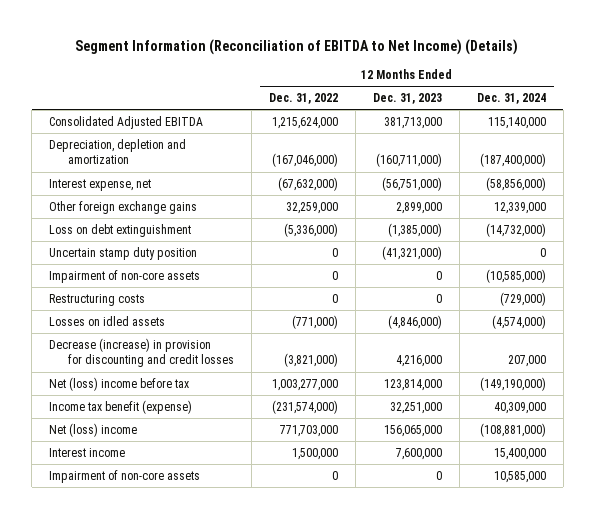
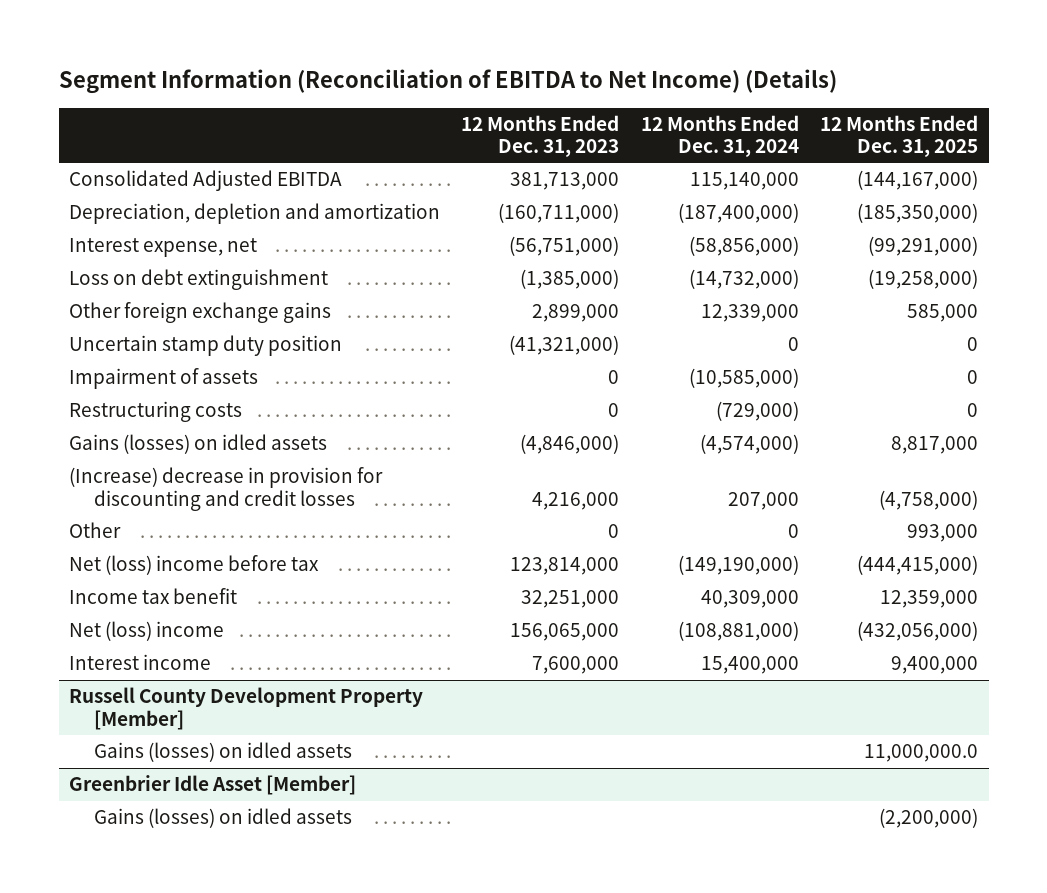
- | 12 Months Ended Dec. 31, 2022 | 12 Months Ended Dec. 31, 2023 | 12 Months Ended Dec. 31, 2024
+ | 12 Months Ended Dec. 31, 2023 | 12 Months Ended Dec. 31, 2024 | 12 Months Ended Dec. 31, 2025
moved down: Other foreign exchange gains | 2,899,000 | 12,339,000 | 585,000
- Impairment of non-core assets | 0 | 0 | (10,585,000)
+ Impairment of assets | 0 | (10,585,000) | 0
- Losses on idled assets | (771,000) | (4,846,000) | (4,574,000)
- Decrease (increase) in provision for discounting and credit losses | (3,821,000) | 4,216,000 | 207,000
+ Gains (losses) on idled assets | (4,846,000) | (4,574,000) | 8,817,000
+ (Increase) decrease in provision for discounting and credit losses | 4,216,000 | 207,000 | (4,758,000)
+ Other | 0 | 0 | 993,000
- Income tax benefit (expense) | (231,574,000) | 32,251,000 | 40,309,000
+ Income tax benefit | 32,251,000 | 40,309,000 | 12,359,000
- Impairment of non-core assets | 0 | 0 | 10,585,000
+ Russell County Development Property [Member]
+ Gains (losses) on idled assets | | | 11,000,000.0
+ Greenbrier Idle Asset [Member]
+ Gains (losses) on idled assets | | | (2,200,000)

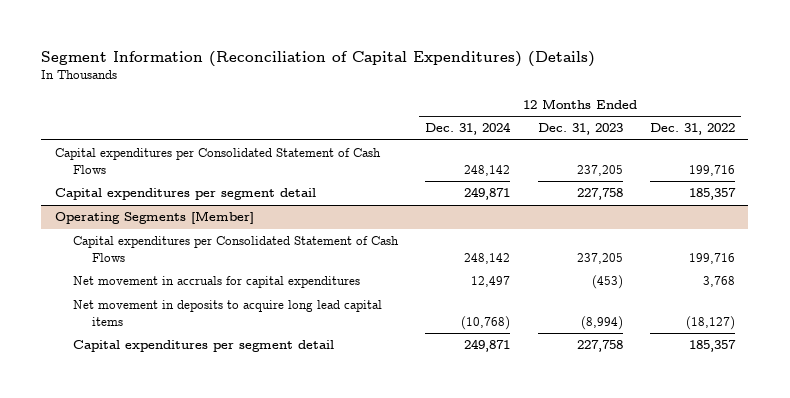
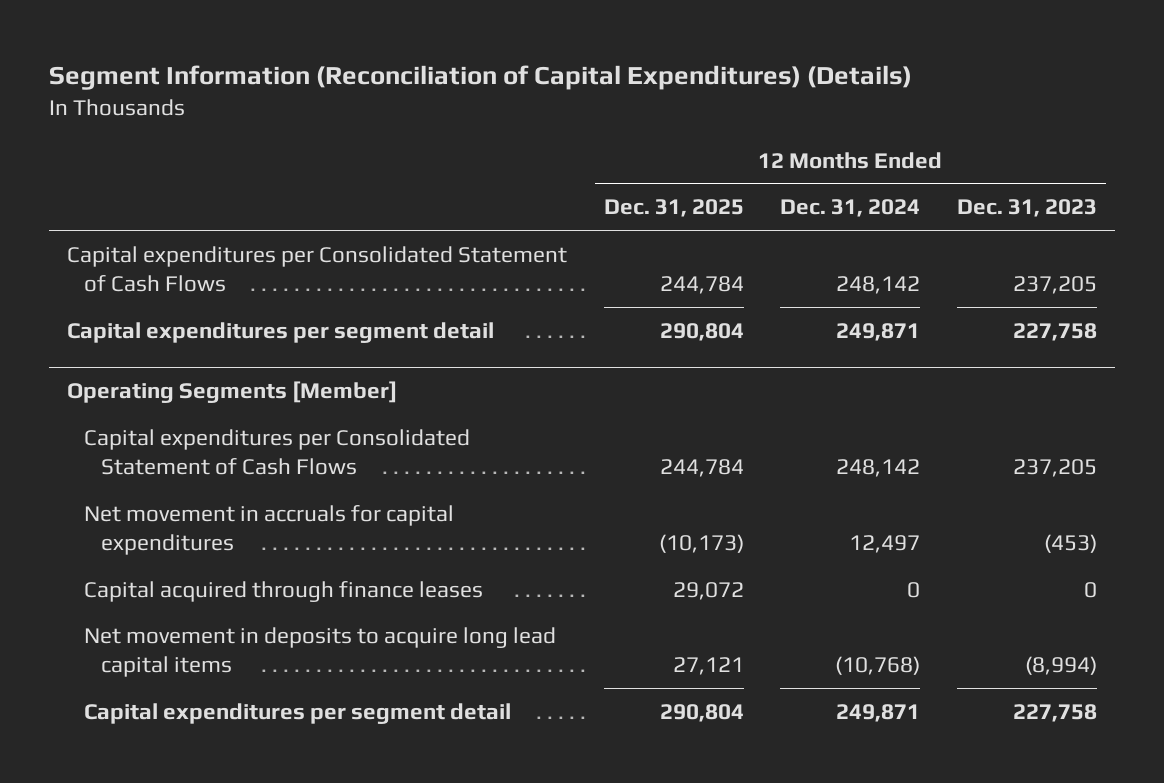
- | 12 Months Ended Dec. 31, 2024 | 12 Months Ended Dec. 31, 2023 | 12 Months Ended Dec. 31, 2022
+ | 12 Months Ended Dec. 31, 2025 | 12 Months Ended Dec. 31, 2024 | 12 Months Ended Dec. 31, 2023
@ Operating Segments [Member]
+ Capital acquired through finance leases | 29,072 | 0 | 0

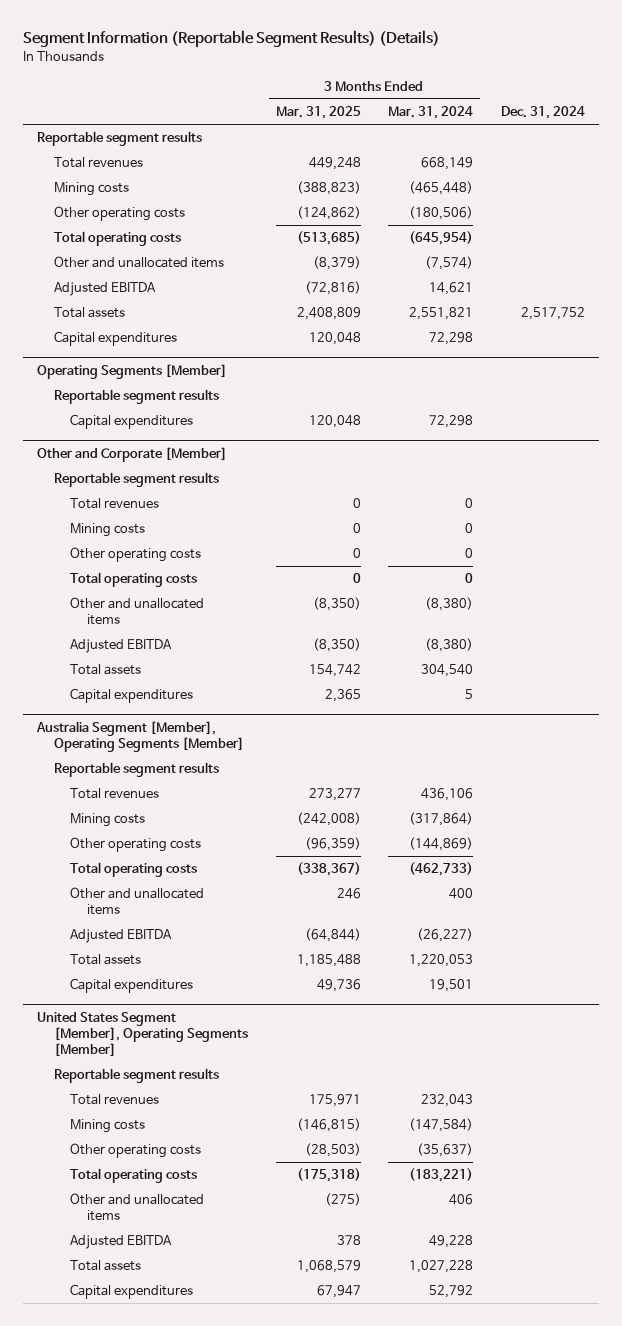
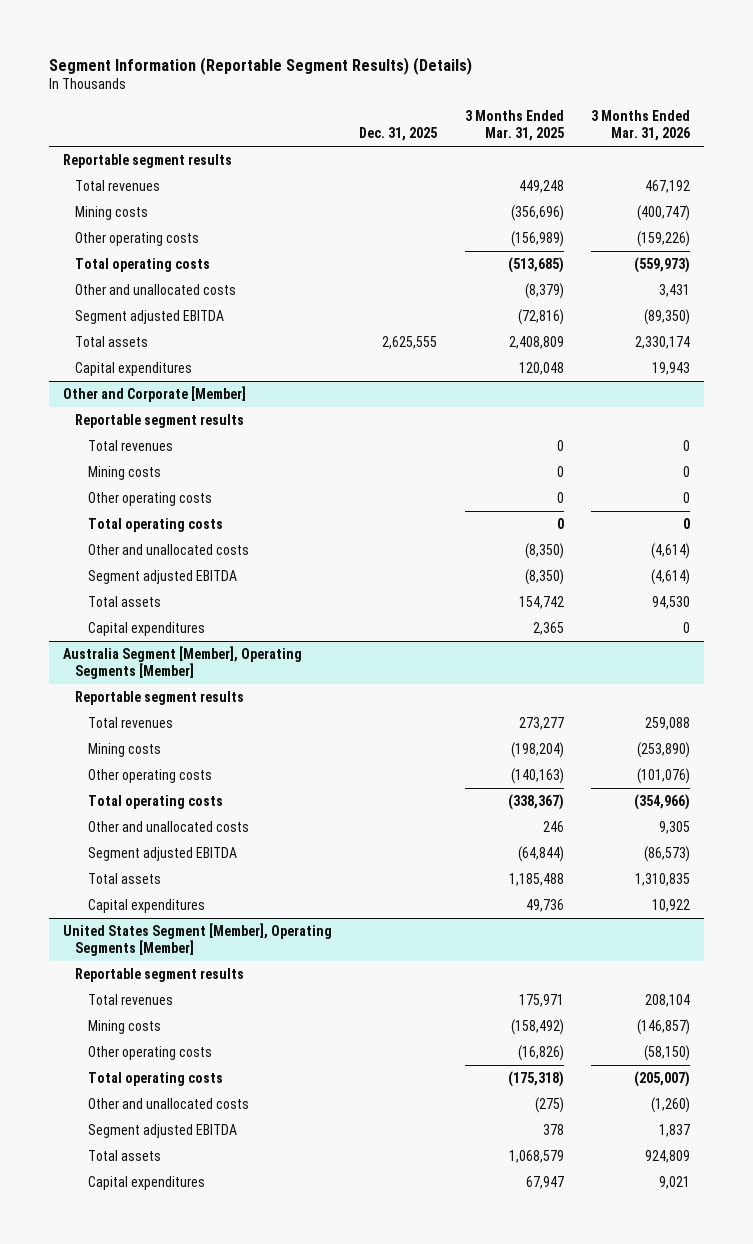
- | 3 Months Ended Mar. 31, 2025 | 3 Months Ended Mar. 31, 2024 | Dec. 31, 2024
+ | Dec. 31, 2025 | 3 Months Ended Mar. 31, 2025 | 3 Months Ended Mar. 31, 2026
- Mining costs | (388,823) | (465,448) |
- Other operating costs | (124,862) | (180,506) |
+ Mining costs | | (356,696) | (400,747)
+ Other operating costs | | (156,989) | (159,226)
- Other and unallocated items | (8,379) | (7,574) |
- Adjusted EBITDA | (72,816) | 14,621 |
+ Other and unallocated costs | | (8,379) | 3,431
+ Segment adjusted EBITDA | | (72,816) | (89,350)
- Operating Segments [Member]
- Reportable segment results
- Capital expenditures | 120,048 | 72,298 |
@ Other and Corporate [Member]
- Other and unallocated items | (8,350) | (8,380) |
- Adjusted EBITDA | (8,350) | (8,380) |
+ Other and unallocated costs | | (8,350) | (4,614)
+ Segment adjusted EBITDA | | (8,350) | (4,614)
@ Australia Segment [Member], Operating Segments [Member]
- Mining costs | (242,008) | (317,864) |
- Other operating costs | (96,359) | (144,869) |
+ Mining costs | | (198,204) | (253,890)
+ Other operating costs | | (140,163) | (101,076)
- Other and unallocated items | 246 | 400 |
- Adjusted EBITDA | (64,844) | (26,227) |
+ Other and unallocated costs | | 246 | 9,305
+ Segment adjusted EBITDA | | (64,844) | (86,573)
@ United States Segment [Member], Operating Segments [Member]
- Mining costs | (146,815) | (147,584) |
- Other operating costs | (28,503) | (35,637) |
+ Mining costs | | (158,492) | (146,857)
+ Other operating costs | | (16,826) | (58,150)
- Other and unallocated items | (275) | 406 |
- Adjusted EBITDA | 378 | 49,228 |
+ Other and unallocated costs | | (275) | (1,260)
+ Segment adjusted EBITDA | | 378 | 1,837

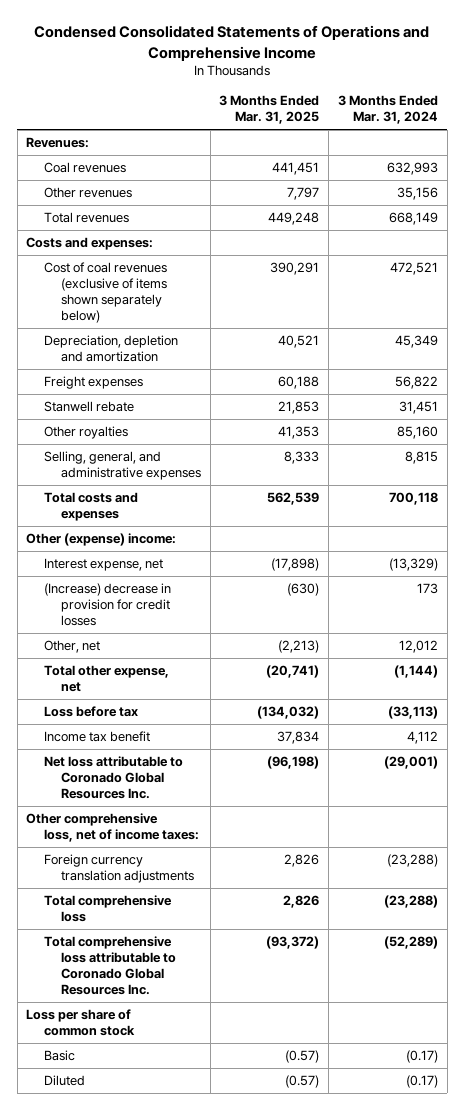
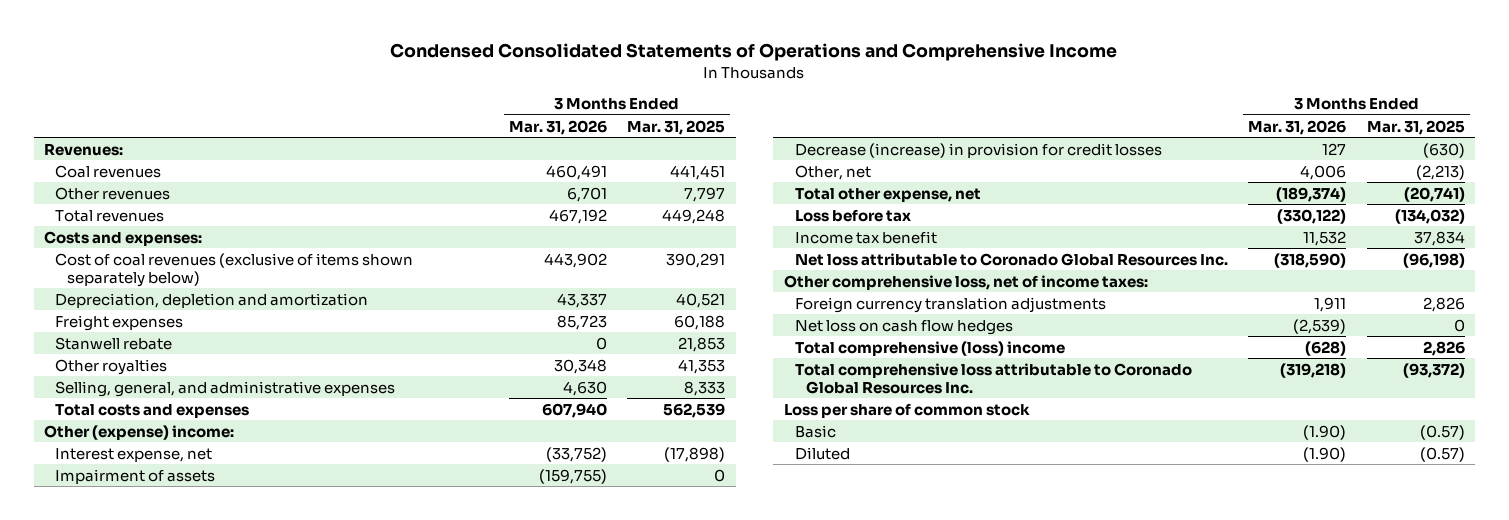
- | 3 Months Ended Mar. 31, 2025 | 3 Months Ended Mar. 31, 2024
+ | 3 Months Ended Mar. 31, 2026 | 3 Months Ended Mar. 31, 2025
- (Increase) decrease in provision for credit losses | (630) | 173
+ Impairment of assets | (159,755) | 0
+ Decrease (increase) in provision for credit losses | 127 | (630)
- Total comprehensive loss | 2,826 | (23,288)
+ Net loss on cash flow hedges | (2,539) | 0
+ Total comprehensive (loss) income | (628) | 2,826

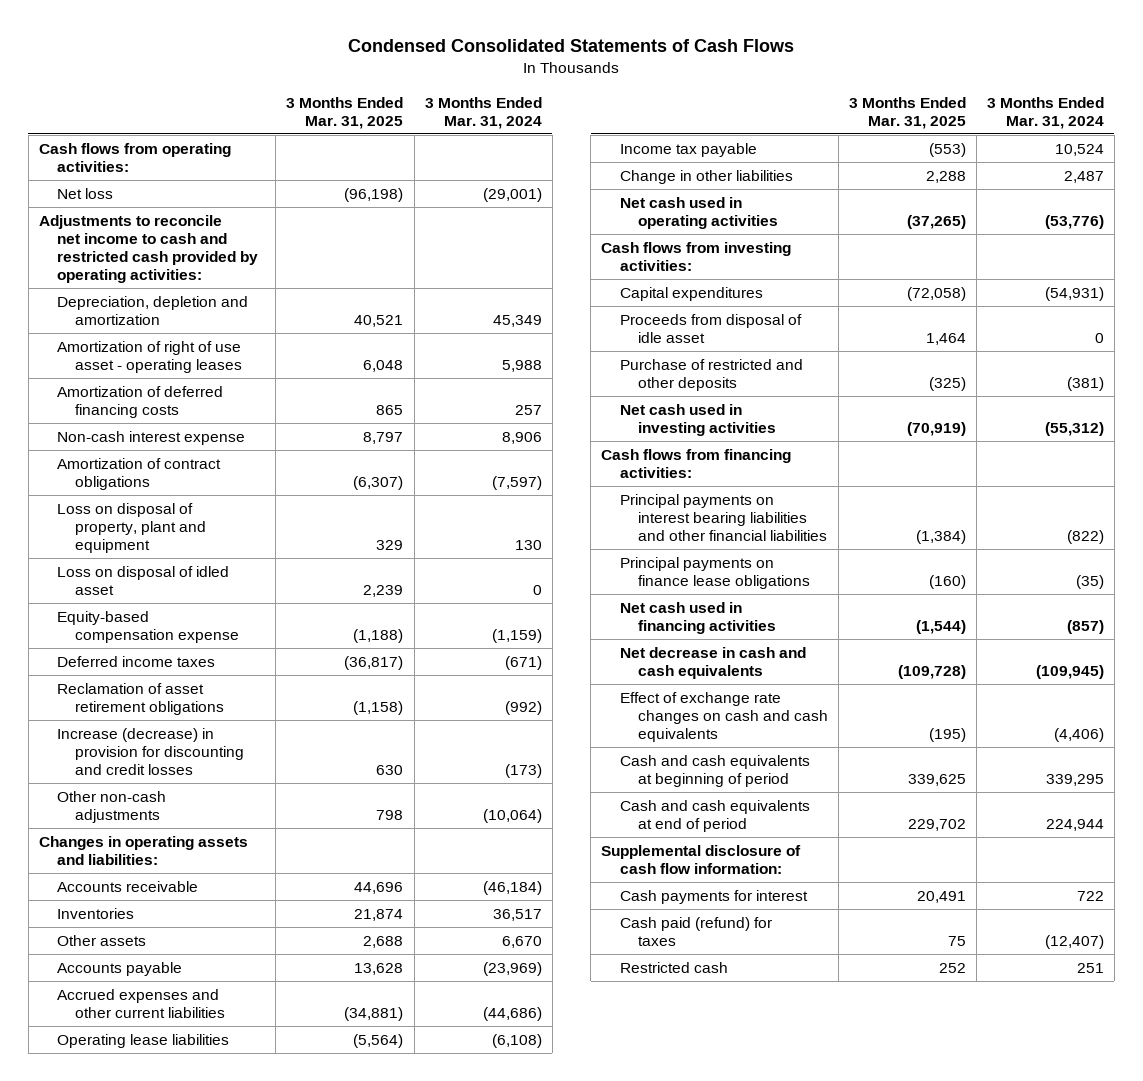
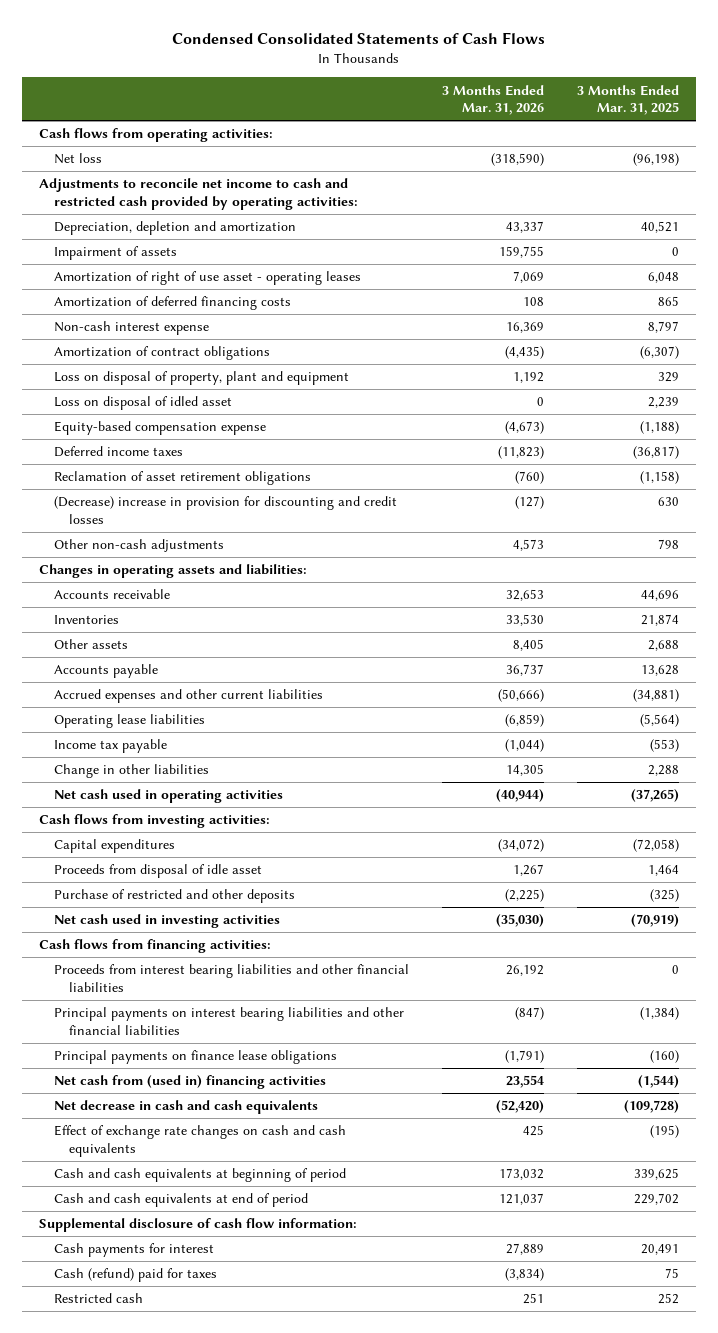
- | 3 Months Ended Mar. 31, 2025 | 3 Months Ended Mar. 31, 2024
+ | 3 Months Ended Mar. 31, 2026 | 3 Months Ended Mar. 31, 2025
+ Impairment of assets | 159,755 | 0
- Increase (decrease) in provision for discounting and credit losses | 630 | (173)
+ (Decrease) increase in provision for discounting and credit losses | (127) | 630
+ Proceeds from interest bearing liabilities and other financial liabilities | 26,192 | 0
- Net cash used in financing activities | (1,544) | (857)
+ Net cash from (used in) financing activities | 23,554 | (1,544)
- Cash paid (refund) for taxes | 75 | (12,407)
+ Cash (refund) paid for taxes | (3,834) | 75

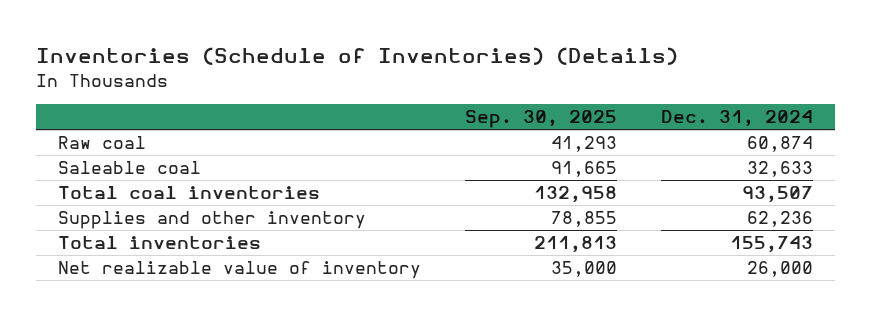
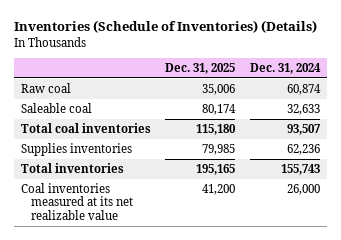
- | Sep. 30, 2025 | Dec. 31, 2024
+ | Dec. 31, 2025 | Dec. 31, 2024
- Supplies and other inventory | 78,855 | 62,236
+ Supplies inventories | 79,985 | 62,236
- Net realizable value of inventory | 35,000 | 26,000
+ Coal inventories measured at its net realizable value | 41,200 | 26,000

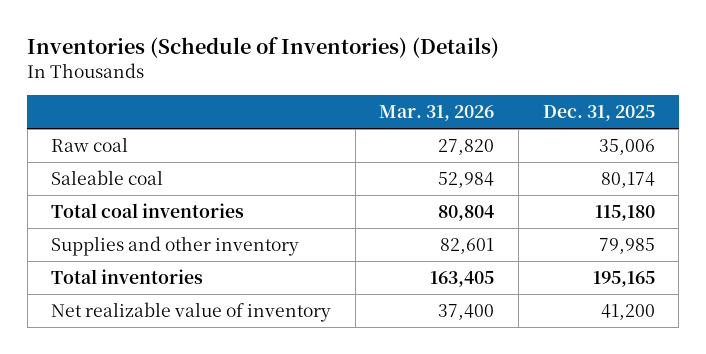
- | Dec. 31, 2025 | Dec. 31, 2024
+ | Mar. 31, 2026 | Dec. 31, 2025
- Supplies inventories | 79,985 | 62,236
+ Supplies and other inventory | 82,601 | 79,985
- Coal inventories measured at its net realizable value | 41,200 | 26,000
+ Net realizable value of inventory | 37,400 | 41,200

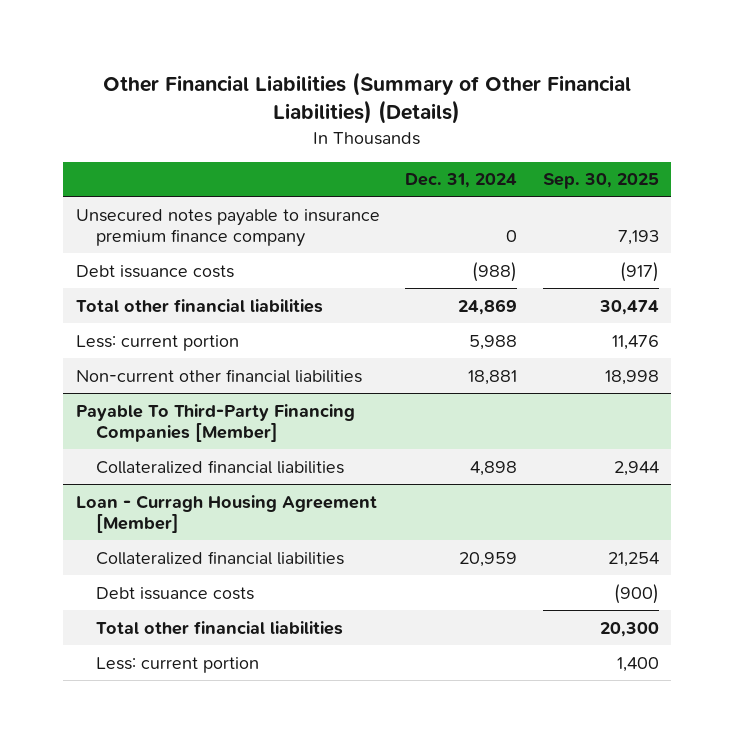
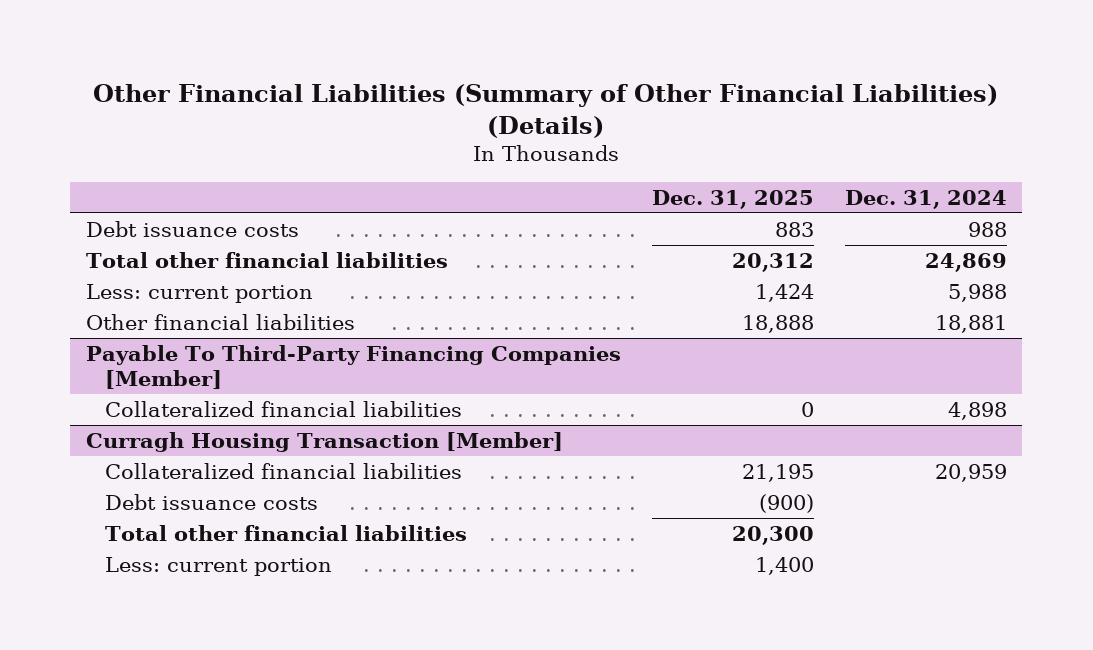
- | Dec. 31, 2024 | Sep. 30, 2025
+ | Dec. 31, 2025 | Dec. 31, 2024
- Unsecured notes payable to insurance premium finance company | 0 | 7,193
- Debt issuance costs | (988) | (917)
+ Debt issuance costs | 883 | 988
- Non-current other financial liabilities | 18,881 | 18,998
+ Other financial liabilities | 18,888 | 18,881
- Loan - Curragh Housing Agreement [Member]
+ Curragh Housing Transaction [Member]

